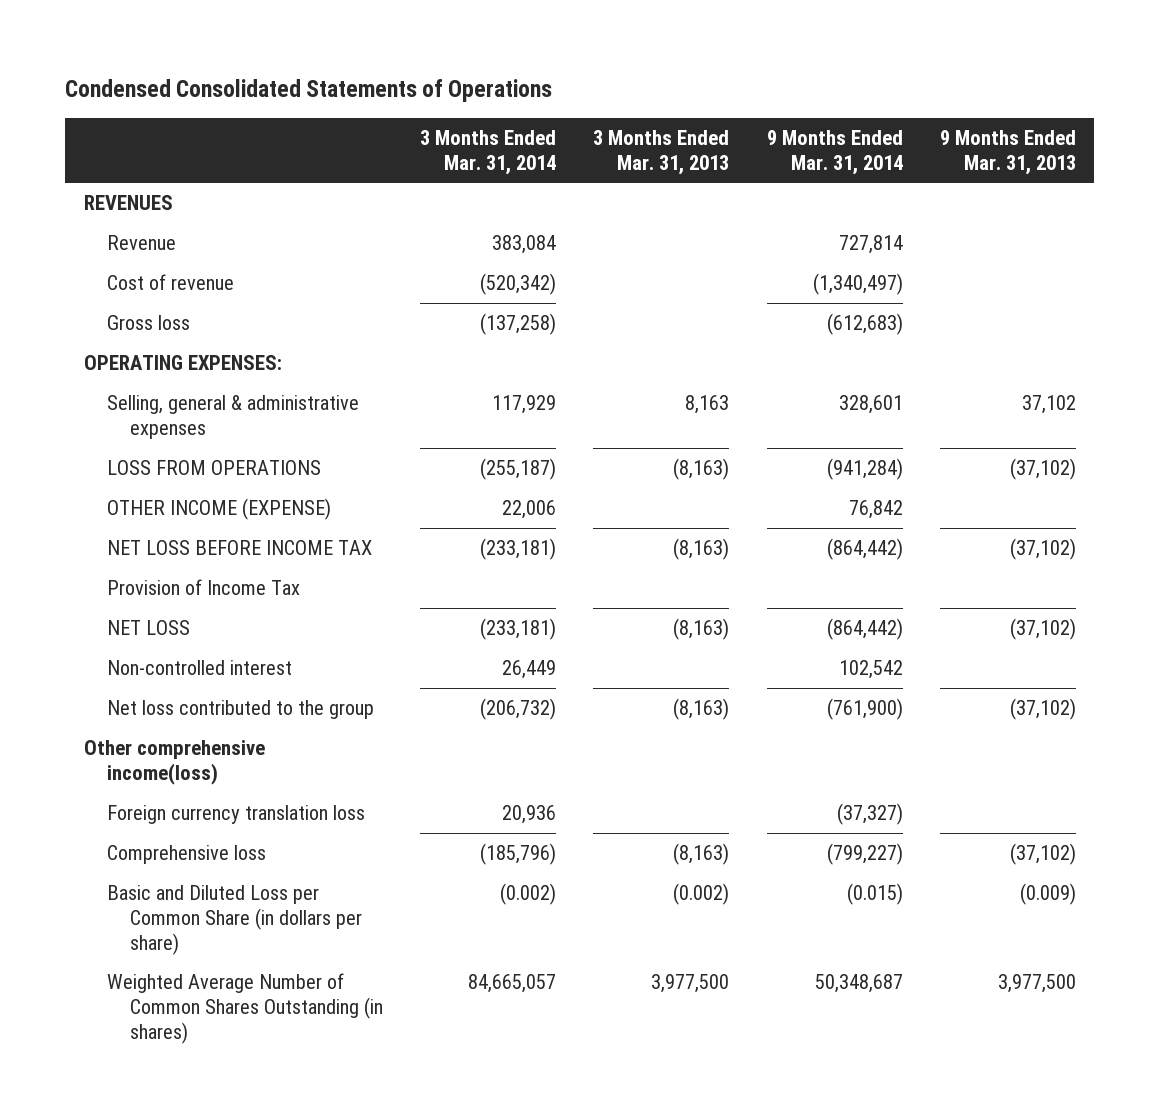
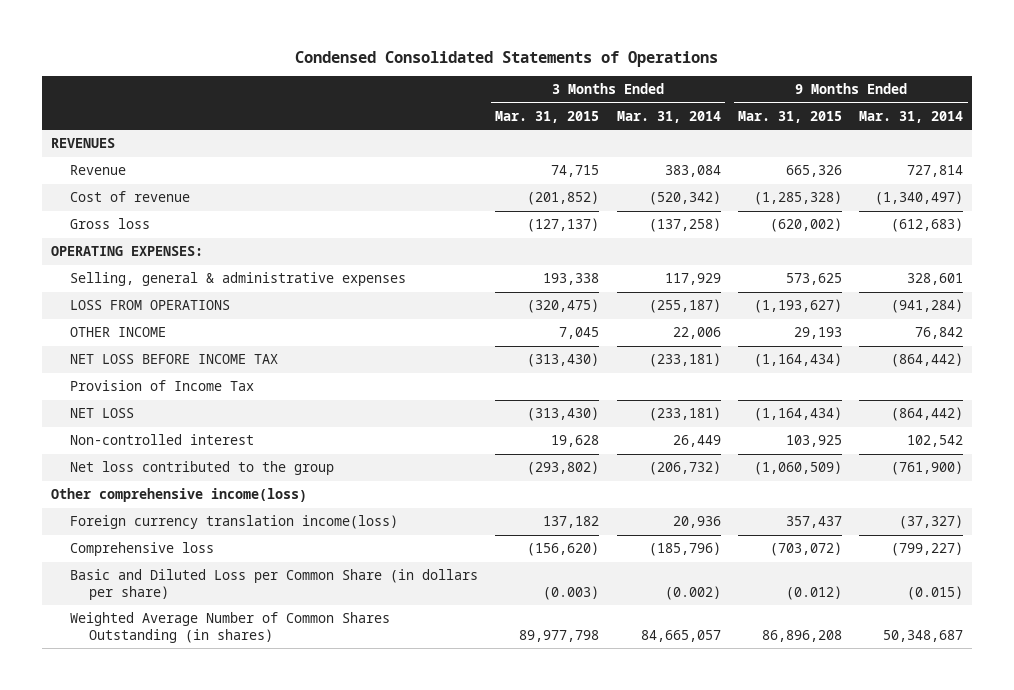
- | 3 Months Ended Mar. 31, 2014 | 3 Months Ended Mar. 31, 2013 | 9 Months Ended Mar. 31, 2014 | 9 Months Ended Mar. 31, 2013
+ | 3 Months Ended Mar. 31, 2015 | 3 Months Ended Mar. 31, 2014 | 9 Months Ended Mar. 31, 2015 | 9 Months Ended Mar. 31, 2014
- OTHER INCOME (EXPENSE) | 22,006 | | 76,842 |
+ OTHER INCOME | 7,045 | 22,006 | 29,193 | 76,842
- Foreign currency translation loss | 20,936 | | (37,327) |
+ Foreign currency translation income(loss) | 137,182 | 20,936 | 357,437 | (37,327)

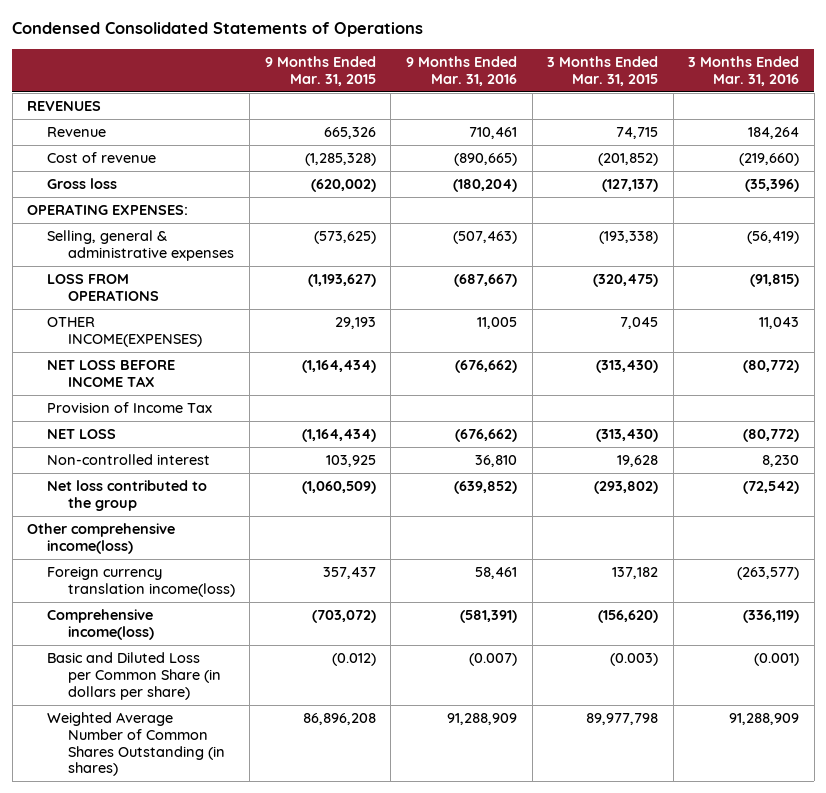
- | 3 Months Ended Mar. 31, 2015 | 3 Months Ended Mar. 31, 2014 | 9 Months Ended Mar. 31, 2015 | 9 Months Ended Mar. 31, 2014
+ | 9 Months Ended Mar. 31, 2015 | 9 Months Ended Mar. 31, 2016 | 3 Months Ended Mar. 31, 2015 | 3 Months Ended Mar. 31, 2016
- Selling, general & administrative expenses | 193,338 | 117,929 | 573,625 | 328,601
+ Selling, general & administrative expenses | (573,625) | (507,463) | (193,338) | (56,419)
- OTHER INCOME | 7,045 | 22,006 | 29,193 | 76,842
+ OTHER INCOME(EXPENSES) | 29,193 | 11,005 | 7,045 | 11,043
- Comprehensive loss | (156,620) | (185,796) | (703,072) | (799,227)
+ Comprehensive income(loss) | (703,072) | (581,391) | (156,620) | (336,119)

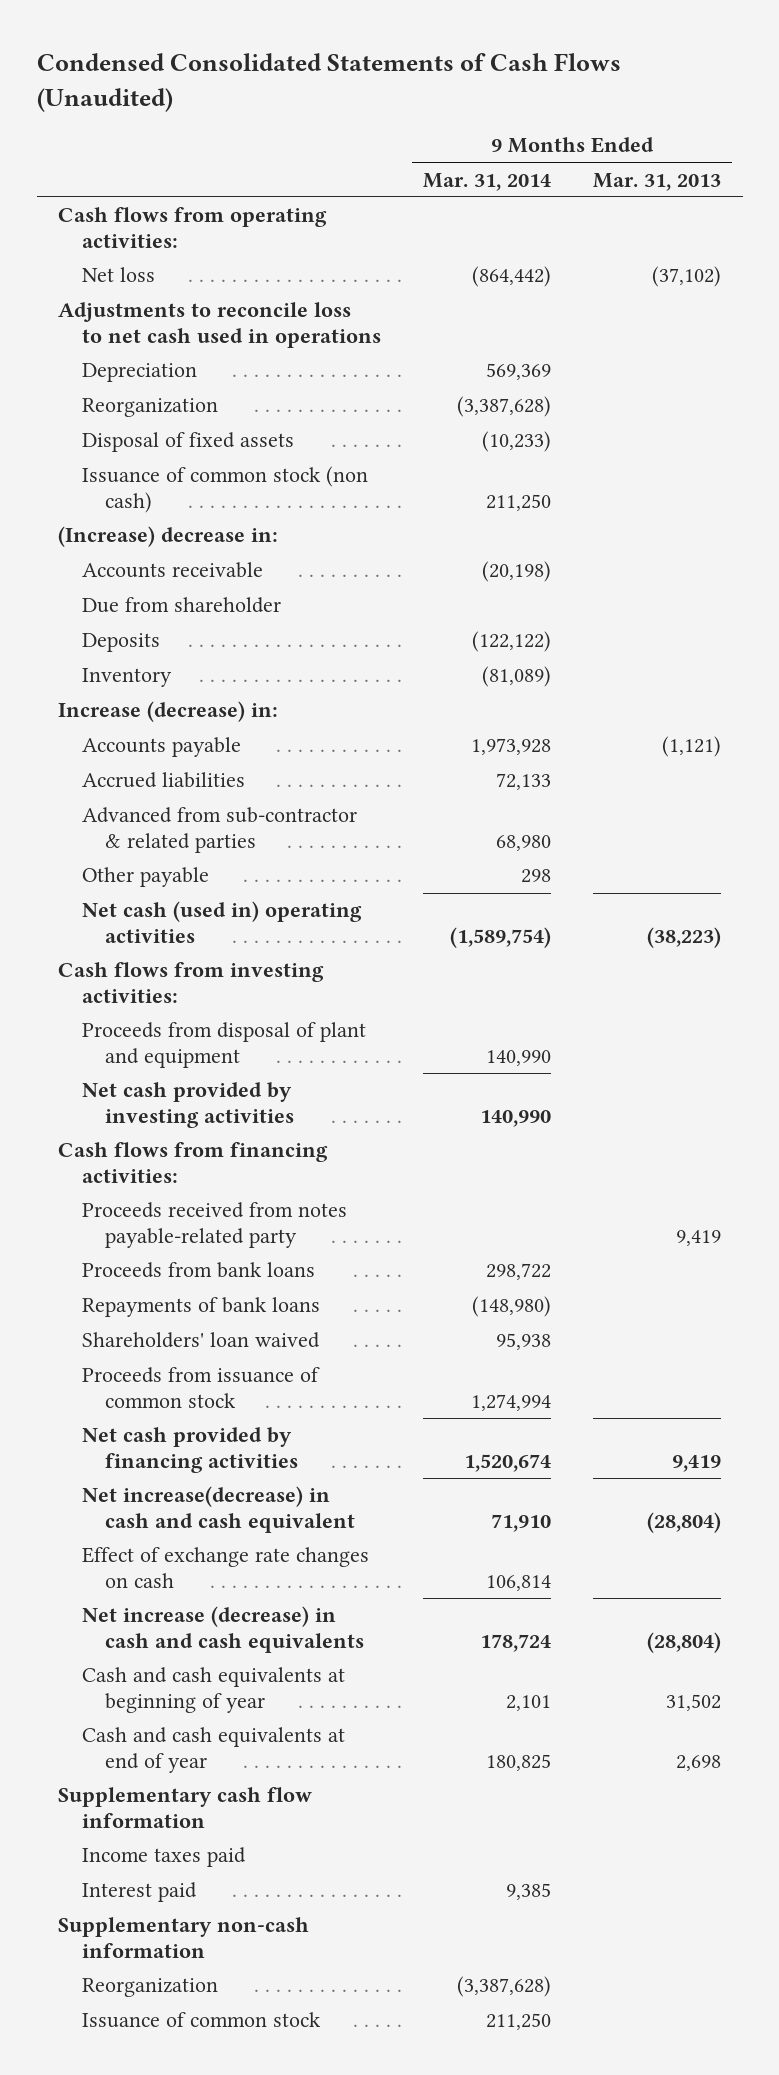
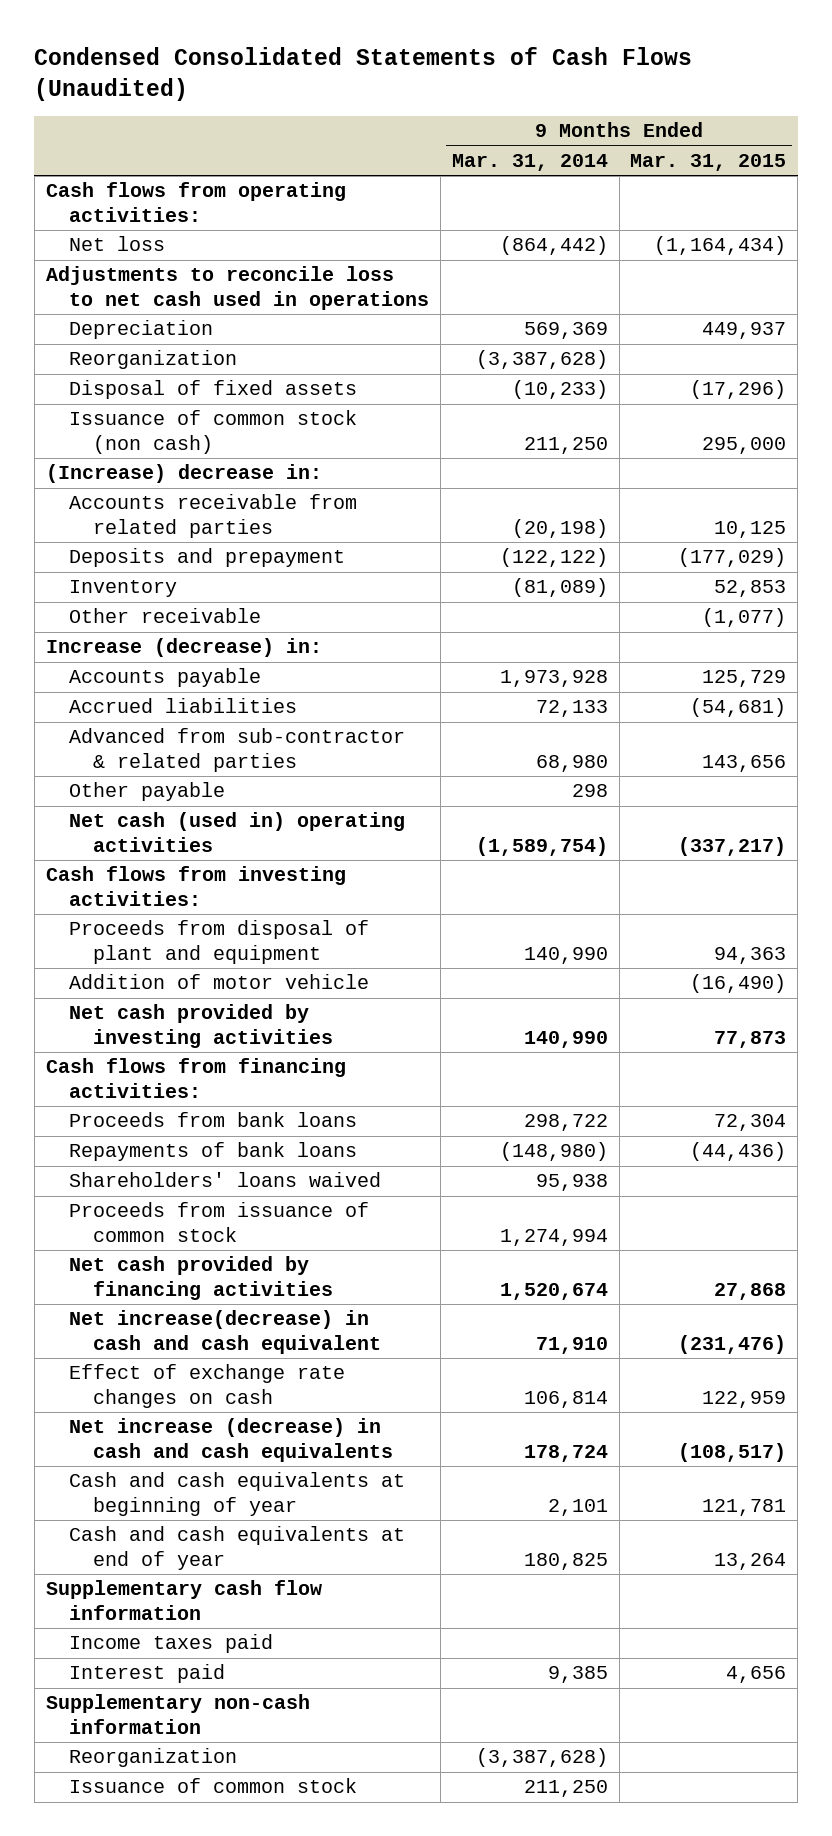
- | 9 Months Ended Mar. 31, 2014 | 9 Months Ended Mar. 31, 2013
+ | 9 Months Ended Mar. 31, 2014 | 9 Months Ended Mar. 31, 2015
- Accounts receivable | (20,198) |
- Due from shareholder
- Deposits | (122,122) |
+ Accounts receivable from related parties | (20,198) | 10,125
+ Deposits and prepayment | (122,122) | (177,029)
+ Other receivable | | (1,077)
+ Addition of motor vehicle | | (16,490)
- Proceeds received from notes payable-related party | | 9,419
- Shareholders' loan waived | 95,938 |
+ Shareholders' loans waived | 95,938 |

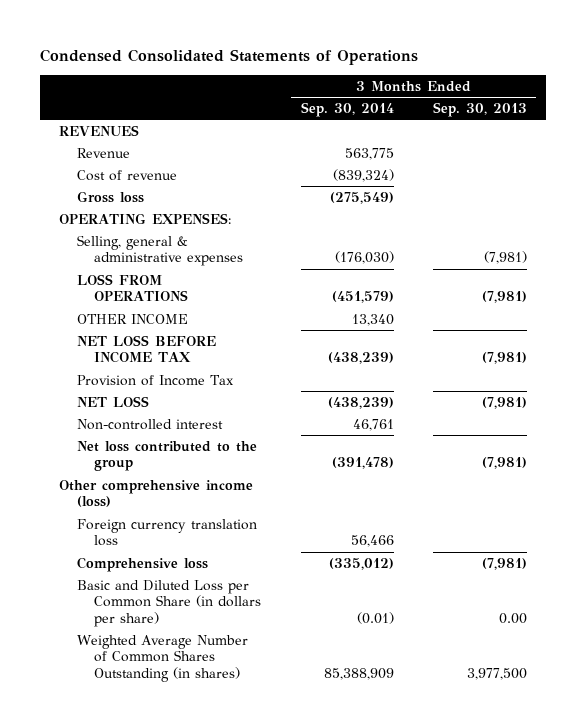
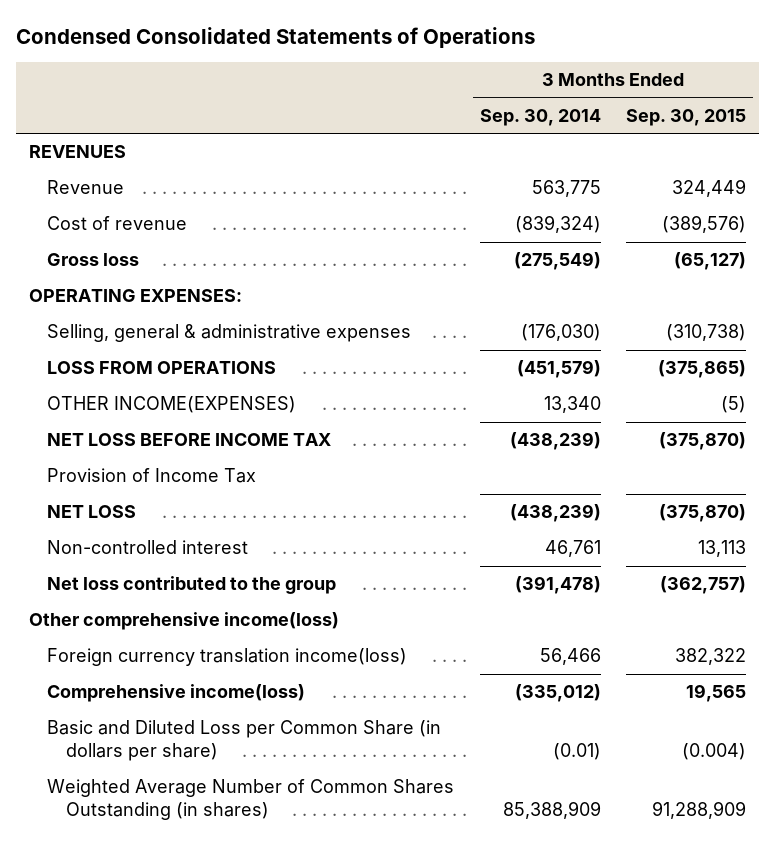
- | 3 Months Ended Sep. 30, 2014 | 3 Months Ended Sep. 30, 2013
+ | 3 Months Ended Sep. 30, 2014 | 3 Months Ended Sep. 30, 2015
- OTHER INCOME | 13,340 |
+ OTHER INCOME(EXPENSES) | 13,340 | (5)
- Other comprehensive income (loss)
- Foreign currency translation loss | 56,466 |
- Comprehensive loss | (335,012) | (7,981)
+ Other comprehensive income(loss)
+ Foreign currency translation income(loss) | 56,466 | 382,322
+ Comprehensive income(loss) | (335,012) | 19,565

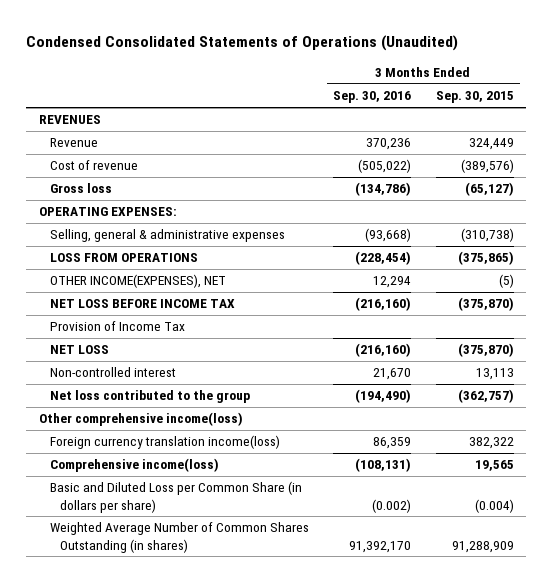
- Condensed Consolidated Statements of Operations
+ Condensed Consolidated Statements of Operations (Unaudited)
- | 3 Months Ended Sep. 30, 2014 | 3 Months Ended Sep. 30, 2015
+ | 3 Months Ended Sep. 30, 2016 | 3 Months Ended Sep. 30, 2015
- OTHER INCOME(EXPENSES) | 13,340 | (5)
+ OTHER INCOME(EXPENSES), NET | 12,294 | (5)

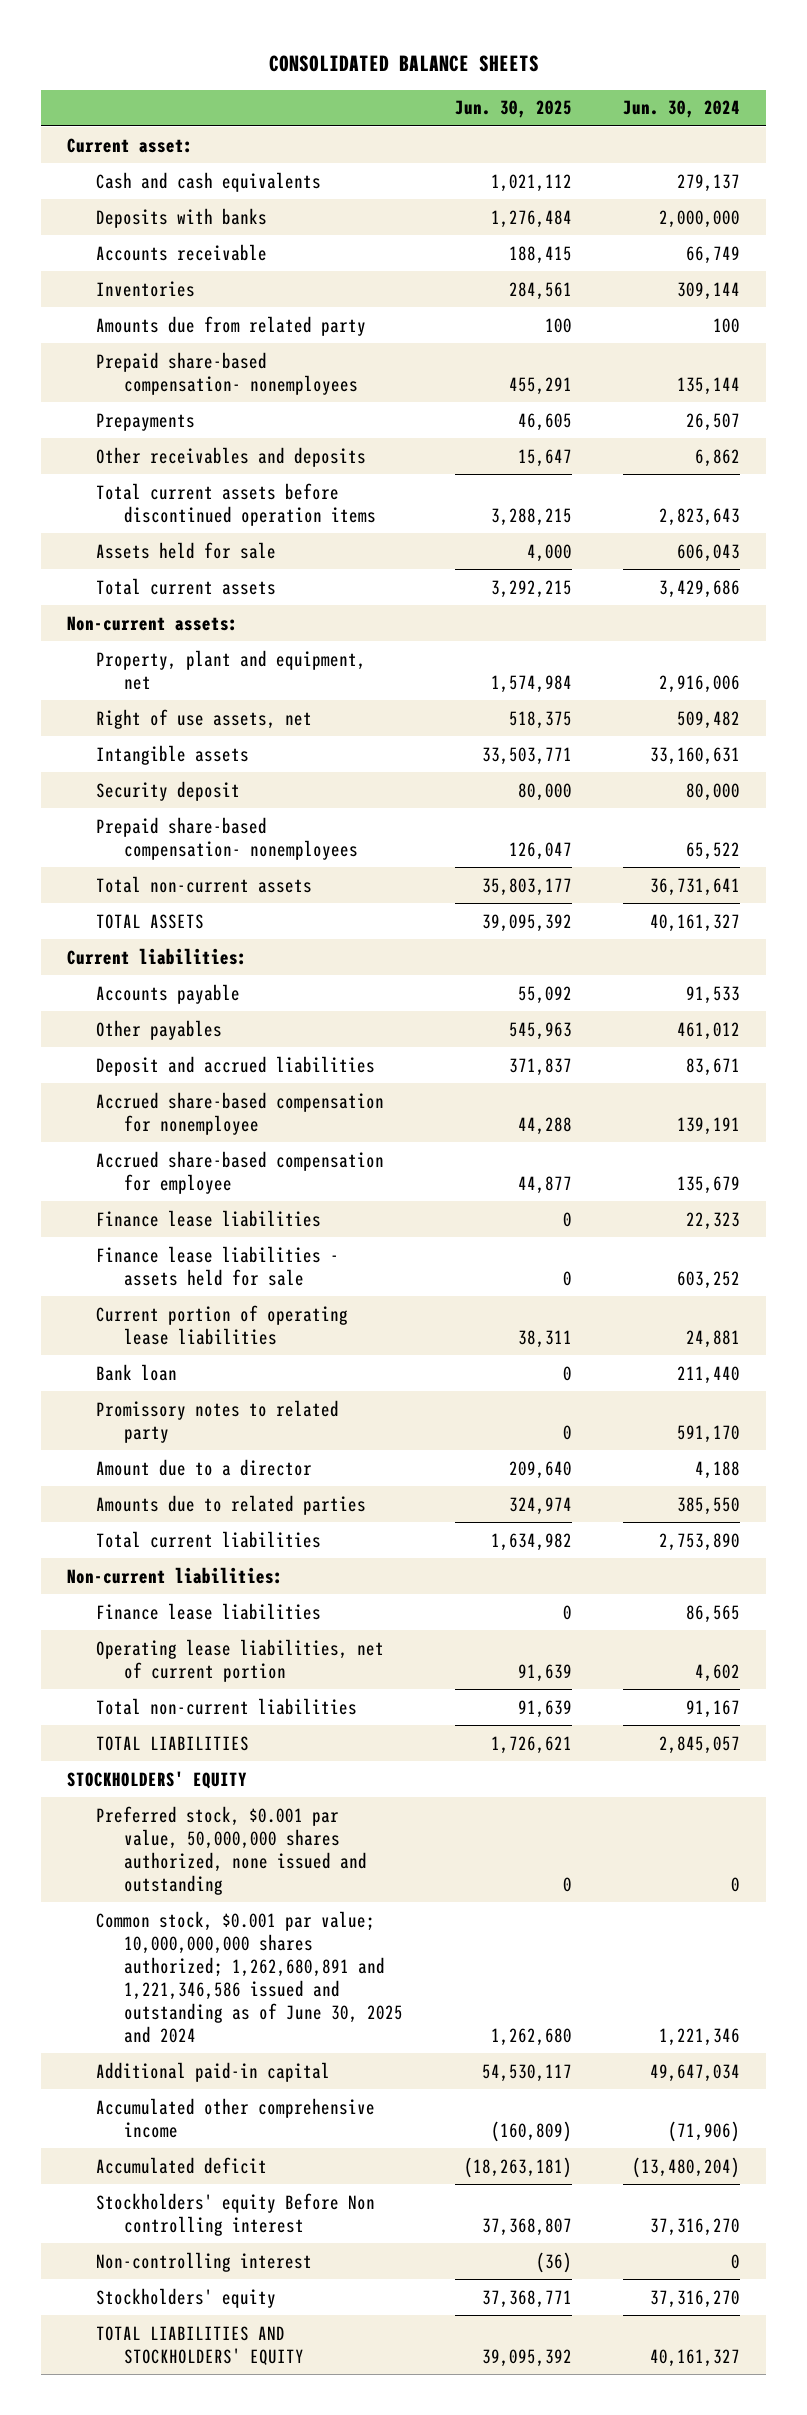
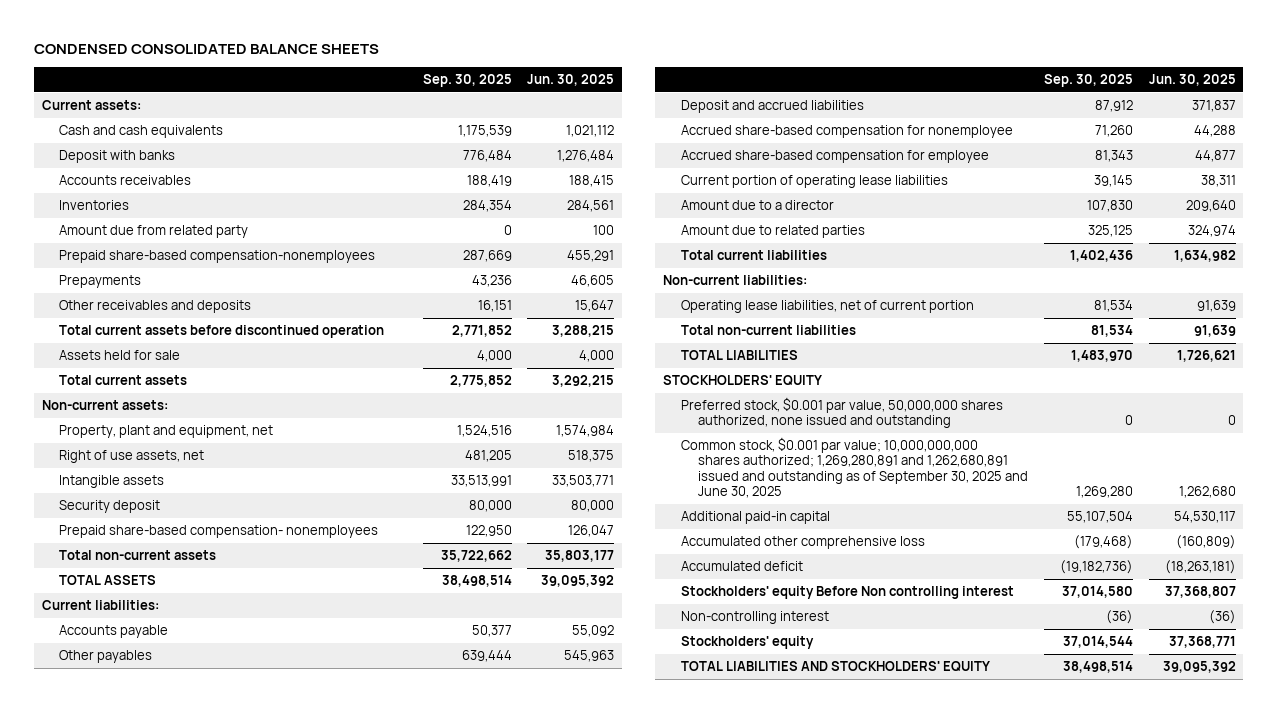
- CONSOLIDATED BALANCE SHEETS
+ CONDENSED CONSOLIDATED BALANCE SHEETS
- | Jun. 30, 2025 | Jun. 30, 2024
+ | Sep. 30, 2025 | Jun. 30, 2025
- Current asset:
+ Current assets:
- Deposits with banks | 1,276,484 | 2,000,000
- Accounts receivable | 188,415 | 66,749
+ Deposit with banks | 776,484 | 1,276,484
+ Accounts receivables | 188,419 | 188,415
- Amounts due from related party | 100 | 100
- Prepaid share-based compensation- nonemployees | 455,291 | 135,144
+ Amount due from related party | 0 | 100
+ Prepaid share-based compensation-nonemployees | 287,669 | 455,291
- Total current assets before discontinued operation items | 3,288,215 | 2,823,643
+ Total current assets before discontinued operation | 2,771,852 | 3,288,215
- Finance lease liabilities | 0 | 22,323
- Finance lease liabilities - assets held for sale | 0 | 603,252
- Bank loan | 0 | 211,440
- Promissory notes to related party | 0 | 591,170
- Amounts due to related parties | 324,974 | 385,550
+ Amount due to related parties | 325,125 | 324,974
- Finance lease liabilities | 0 | 86,565
- Common stock, $0.001 par value; 10,000,000,000 shares authorized; 1,262,680,891 and 1,221,346,586 issued and outstanding as of June 30, 2025 and 2024 | 1,262,680 | 1,221,346
+ Common stock, $0.001 par value; 10,000,000,000 shares authorized; 1,269,280,891 and 1,262,680,891 issued and outstanding as of September 30, 2025 and June 30, 2025 | 1,269,280 | 1,262,680
- Accumulated other comprehensive income | (160,809) | (71,906)
+ Accumulated other comprehensive loss | (179,468) | (160,809)

